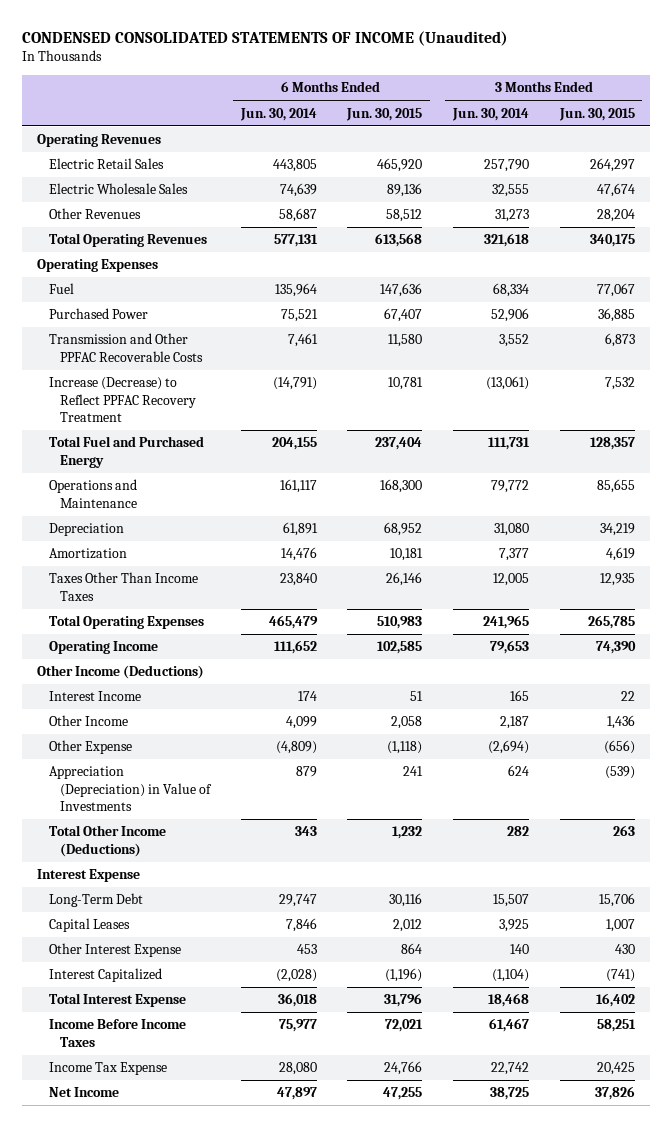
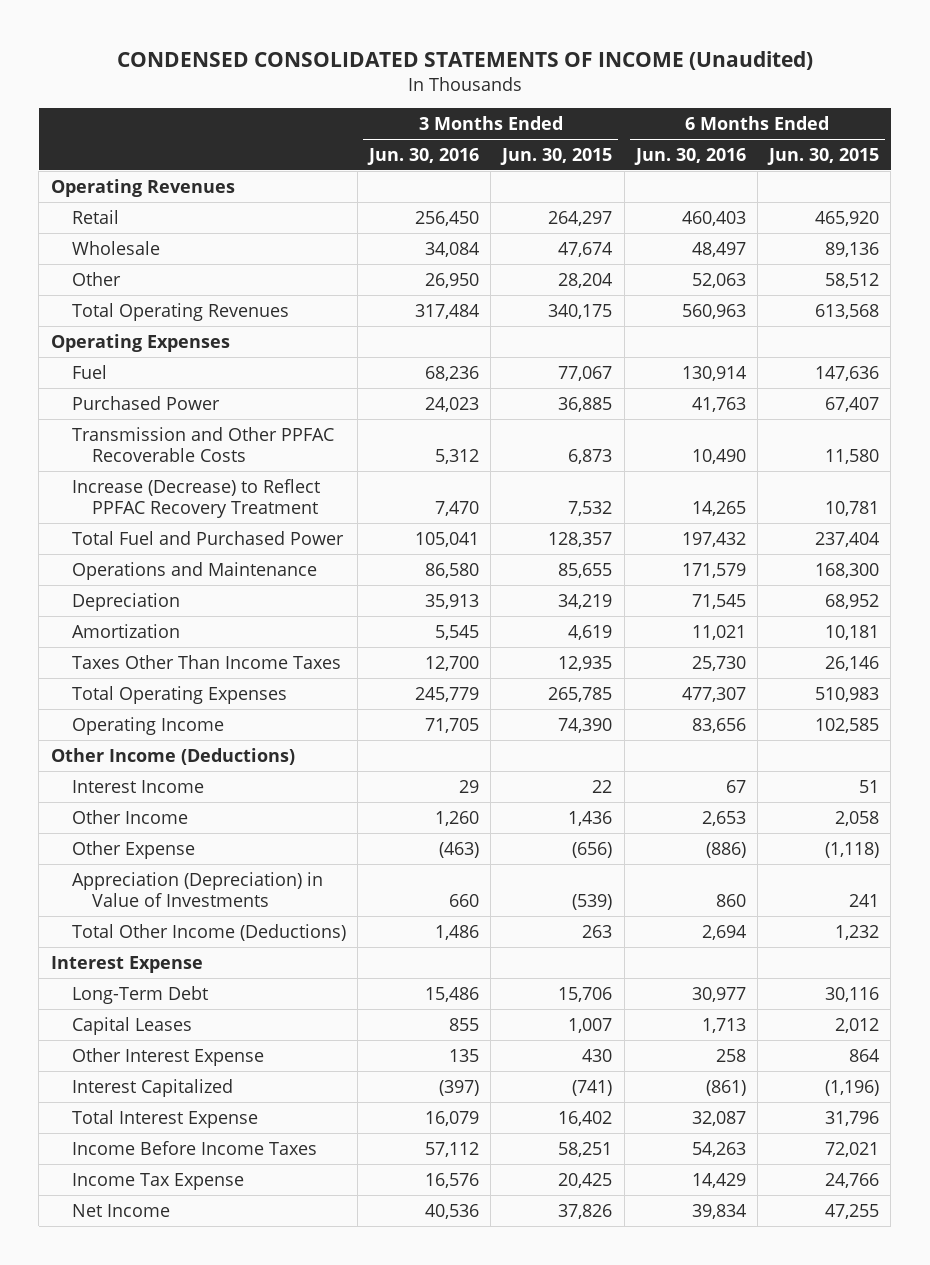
- | 6 Months Ended Jun. 30, 2014 | 6 Months Ended Jun. 30, 2015 | 3 Months Ended Jun. 30, 2014 | 3 Months Ended Jun. 30, 2015
+ | 3 Months Ended Jun. 30, 2016 | 3 Months Ended Jun. 30, 2015 | 6 Months Ended Jun. 30, 2016 | 6 Months Ended Jun. 30, 2015
- Electric Retail Sales | 443,805 | 465,920 | 257,790 | 264,297
- Electric Wholesale Sales | 74,639 | 89,136 | 32,555 | 47,674
- Other Revenues | 58,687 | 58,512 | 31,273 | 28,204
+ Retail | 256,450 | 264,297 | 460,403 | 465,920
+ Wholesale | 34,084 | 47,674 | 48,497 | 89,136
+ Other | 26,950 | 28,204 | 52,063 | 58,512
- Total Fuel and Purchased Energy | 204,155 | 237,404 | 111,731 | 128,357
+ Total Fuel and Purchased Power | 105,041 | 128,357 | 197,432 | 237,404

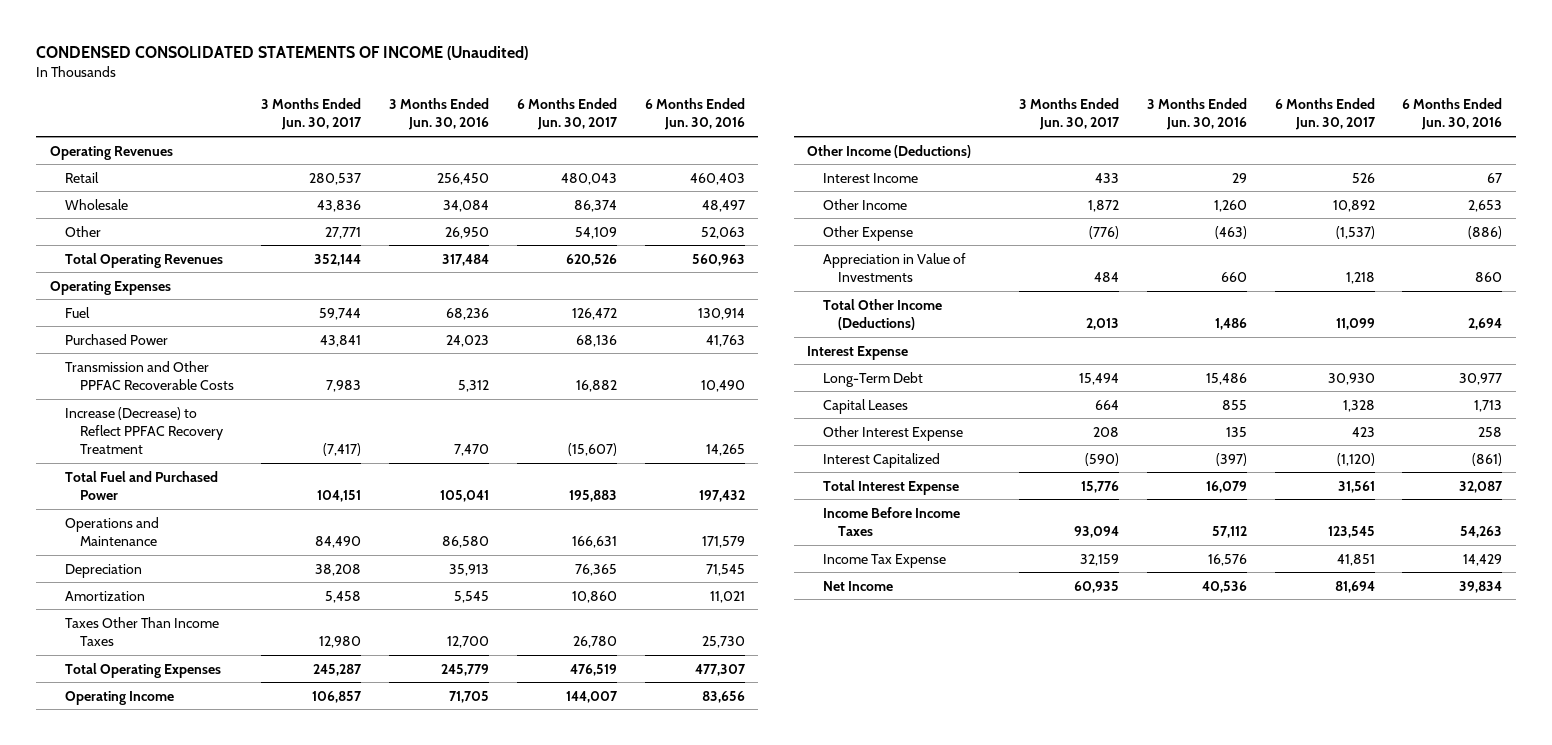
- | 3 Months Ended Jun. 30, 2016 | 3 Months Ended Jun. 30, 2015 | 6 Months Ended Jun. 30, 2016 | 6 Months Ended Jun. 30, 2015
+ | 3 Months Ended Jun. 30, 2017 | 3 Months Ended Jun. 30, 2016 | 6 Months Ended Jun. 30, 2017 | 6 Months Ended Jun. 30, 2016
- Appreciation (Depreciation) in Value of Investments | 660 | (539) | 860 | 241
+ Appreciation in Value of Investments | 484 | 660 | 1,218 | 860

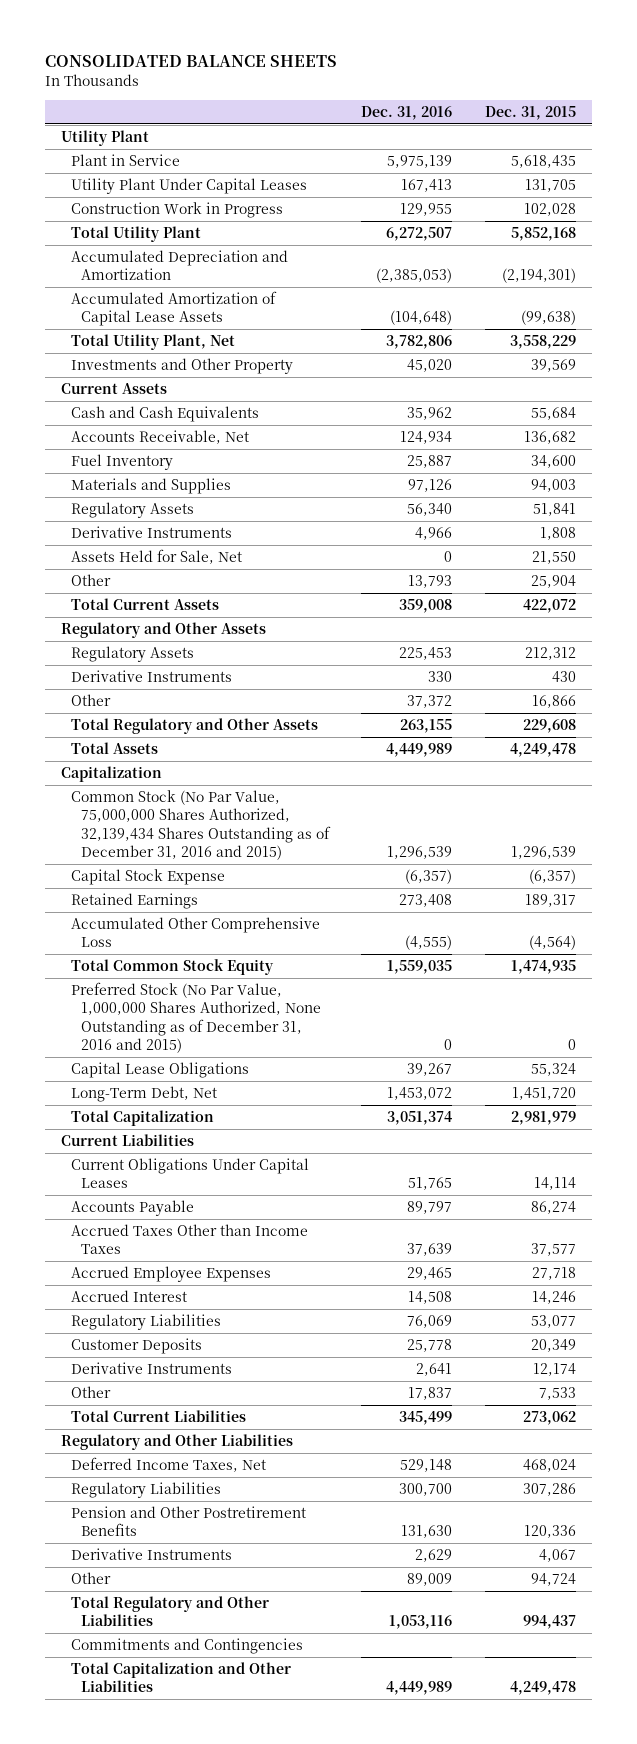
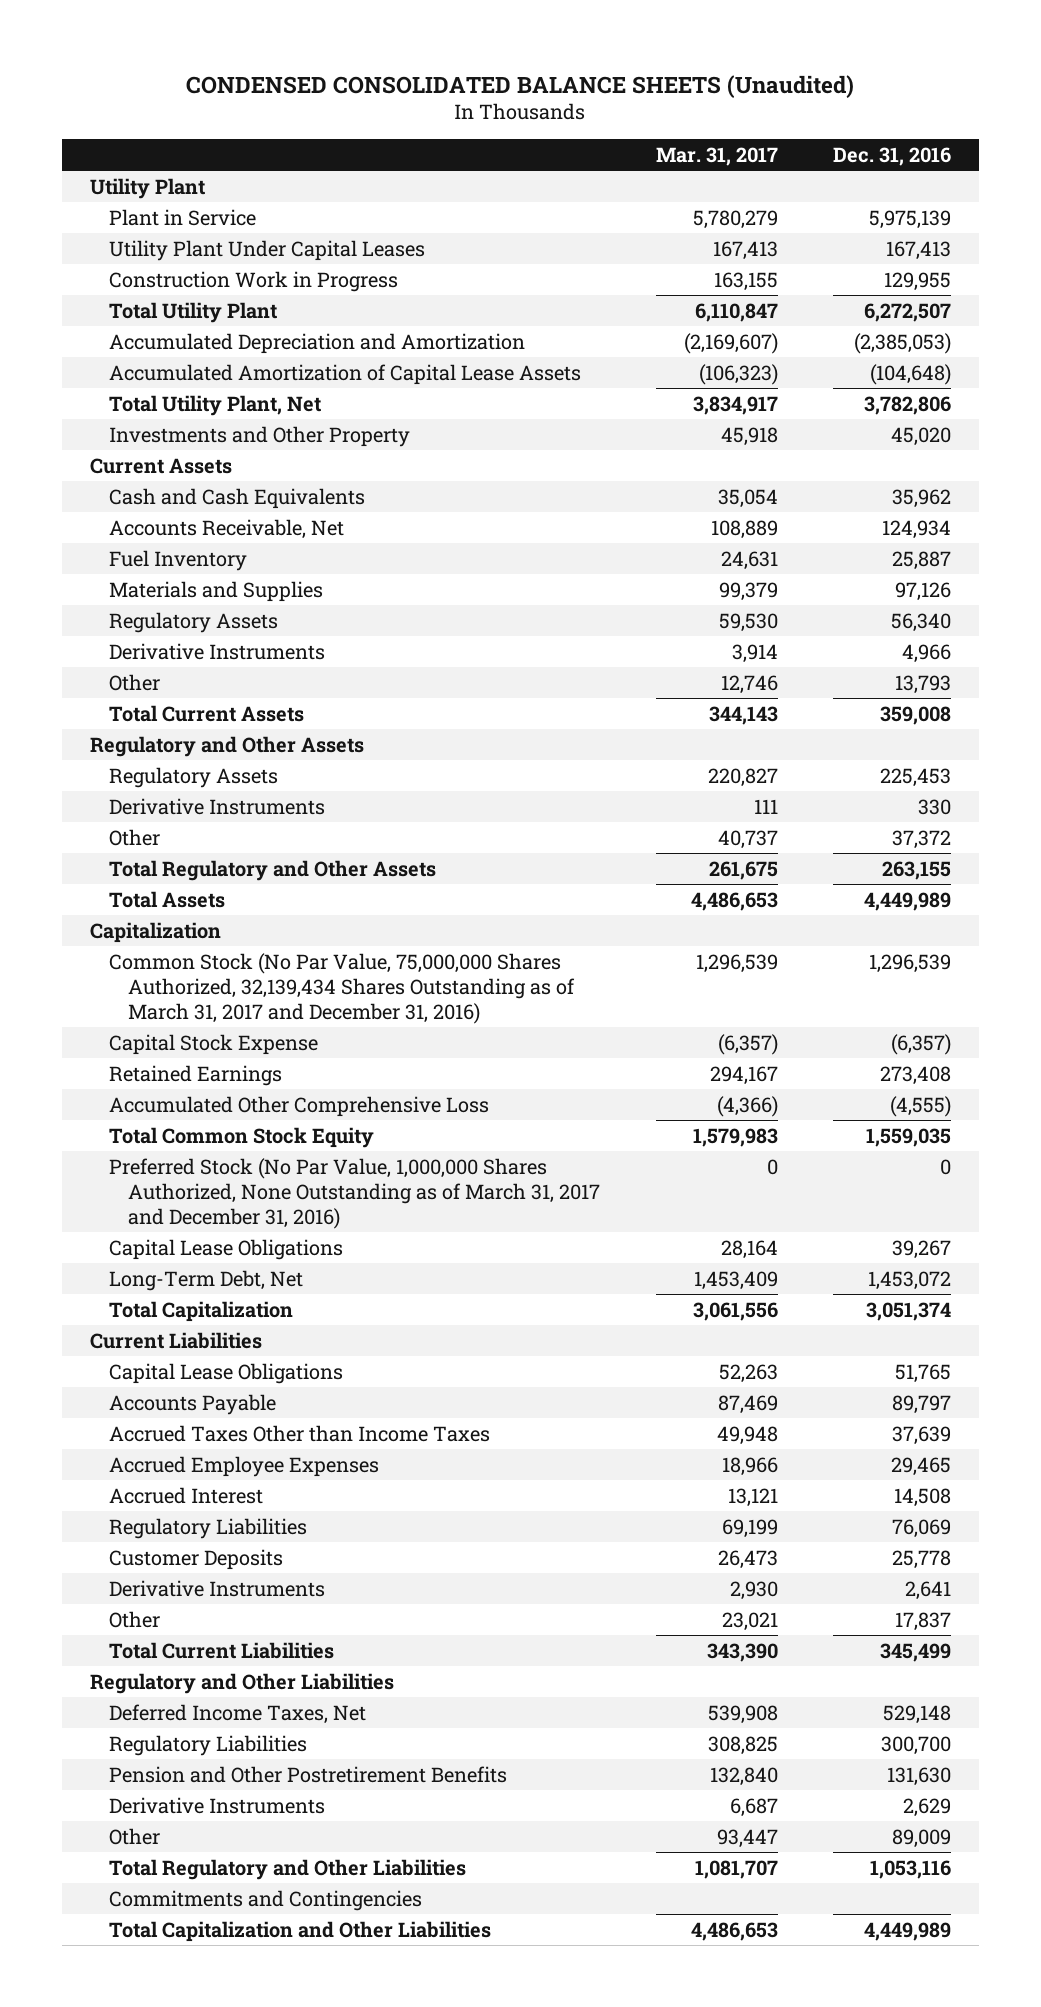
- CONSOLIDATED BALANCE SHEETS
+ CONDENSED CONSOLIDATED BALANCE SHEETS (Unaudited)
- | Dec. 31, 2016 | Dec. 31, 2015
+ | Mar. 31, 2017 | Dec. 31, 2016
- Assets Held for Sale, Net | 0 | 21,550
- Common Stock (No Par Value, 75,000,000 Shares Authorized, 32,139,434 Shares Outstanding as of December 31, 2016 and 2015) | 1,296,539 | 1,296,539
+ Common Stock (No Par Value, 75,000,000 Shares Authorized, 32,139,434 Shares Outstanding as of March 31, 2017 and December 31, 2016) | 1,296,539 | 1,296,539
- Preferred Stock (No Par Value, 1,000,000 Shares Authorized, None Outstanding as of December 31, 2016 and 2015) | 0 | 0
+ Preferred Stock (No Par Value, 1,000,000 Shares Authorized, None Outstanding as of March 31, 2017 and December 31, 2016) | 0 | 0
- Current Obligations Under Capital Leases | 51,765 | 14,114
+ Capital Lease Obligations | 52,263 | 51,765

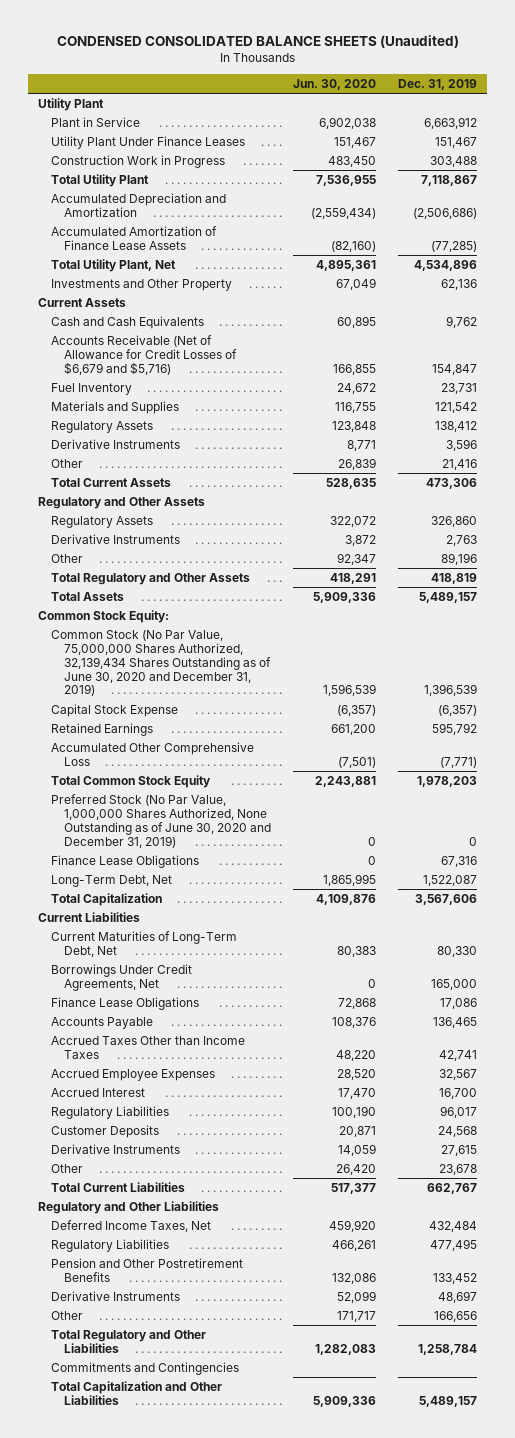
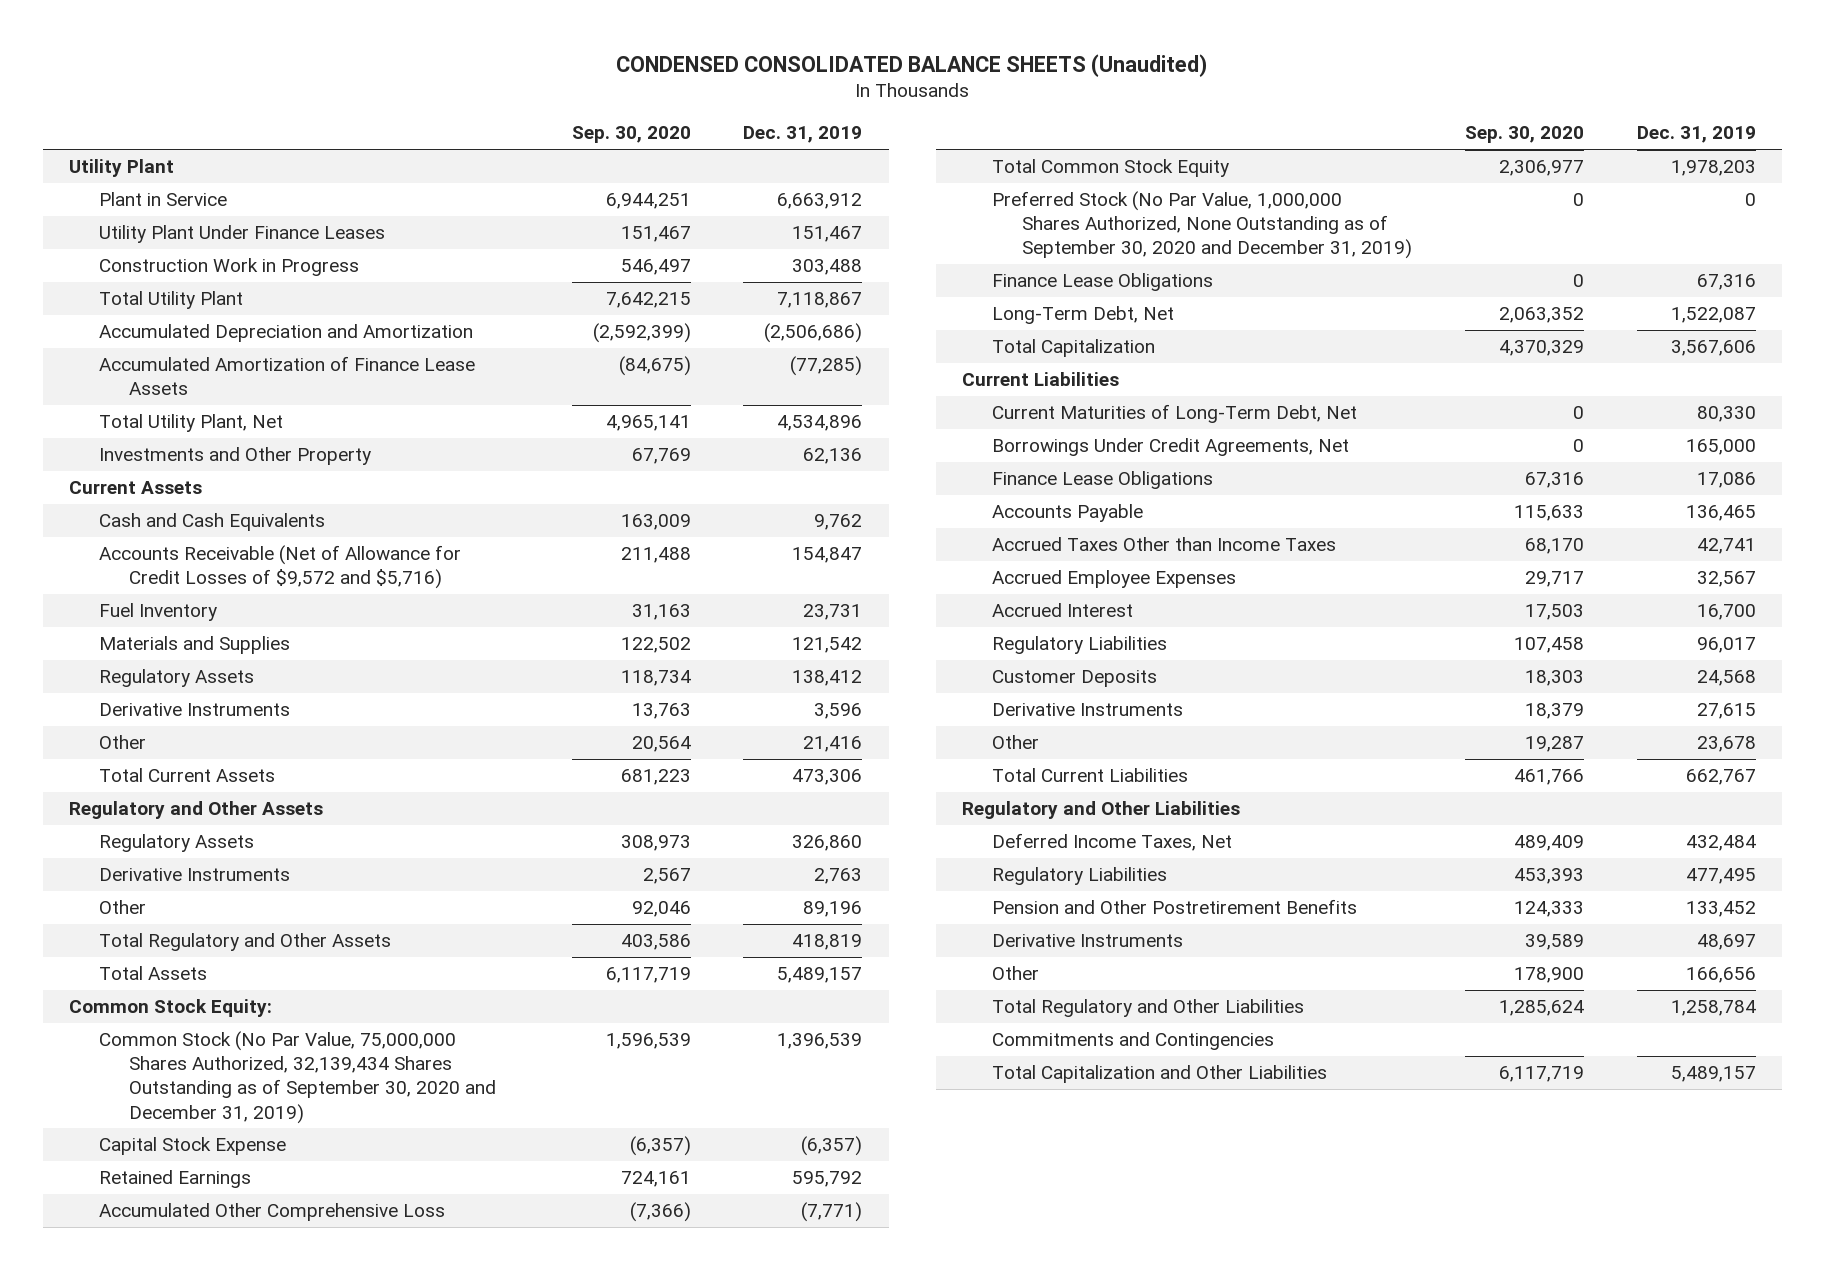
- | Jun. 30, 2020 | Dec. 31, 2019
+ | Sep. 30, 2020 | Dec. 31, 2019
- Accounts Receivable (Net of Allowance for Credit Losses of $6,679 and $5,716) | 166,855 | 154,847
+ Accounts Receivable (Net of Allowance for Credit Losses of $9,572 and $5,716) | 211,488 | 154,847
- Common Stock (No Par Value, 75,000,000 Shares Authorized, 32,139,434 Shares Outstanding as of June 30, 2020 and December 31, 2019) | 1,596,539 | 1,396,539
+ Common Stock (No Par Value, 75,000,000 Shares Authorized, 32,139,434 Shares Outstanding as of September 30, 2020 and December 31, 2019) | 1,596,539 | 1,396,539
- Preferred Stock (No Par Value, 1,000,000 Shares Authorized, None Outstanding as of June 30, 2020 and December 31, 2019) | 0 | 0
+ Preferred Stock (No Par Value, 1,000,000 Shares Authorized, None Outstanding as of September 30, 2020 and December 31, 2019) | 0 | 0

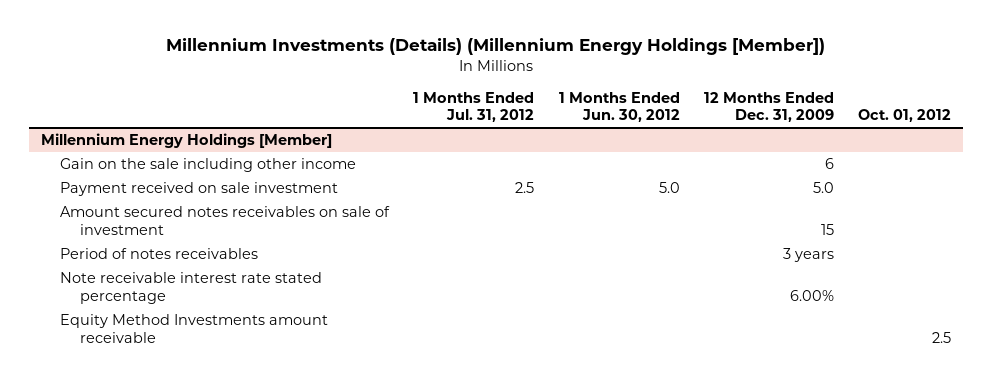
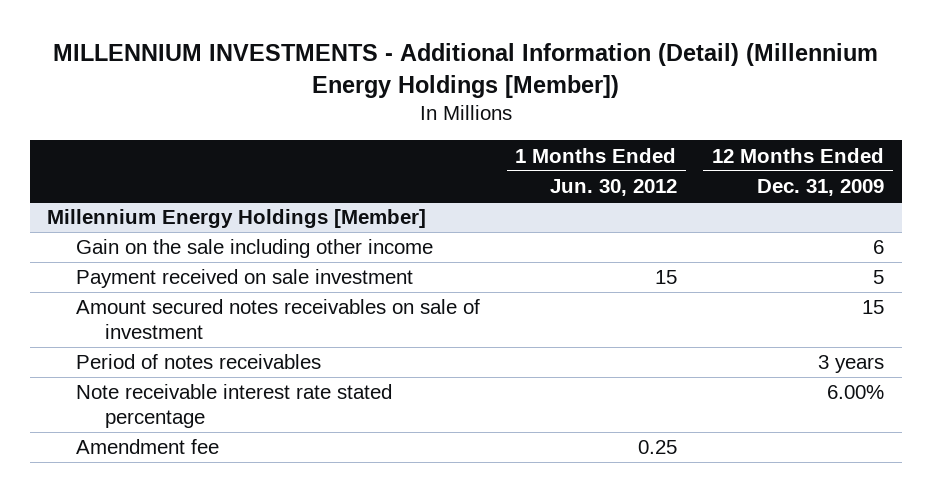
- Millennium Investments (Details) (Millennium Energy Holdings [Member])
+ MILLENNIUM INVESTMENTS - Additional Information (Detail) (Millennium Energy Holdings [Member])
- | 1 Months Ended Jul. 31, 2012 | 1 Months Ended Jun. 30, 2012 | 12 Months Ended Dec. 31, 2009 | Oct. 01, 2012
+ | 1 Months Ended Jun. 30, 2012 | 12 Months Ended Dec. 31, 2009
@ Millennium Energy Holdings [Member]
- Payment received on sale investment | 2.5 | 5.0 | 5.0 |
+ Payment received on sale investment | 15 | 5
- Equity Method Investments amount receivable | | | | 2.5
+ Amendment fee | 0.25 |

